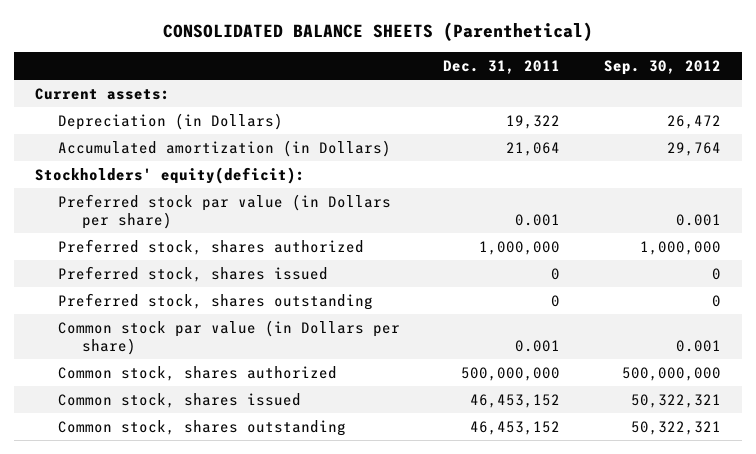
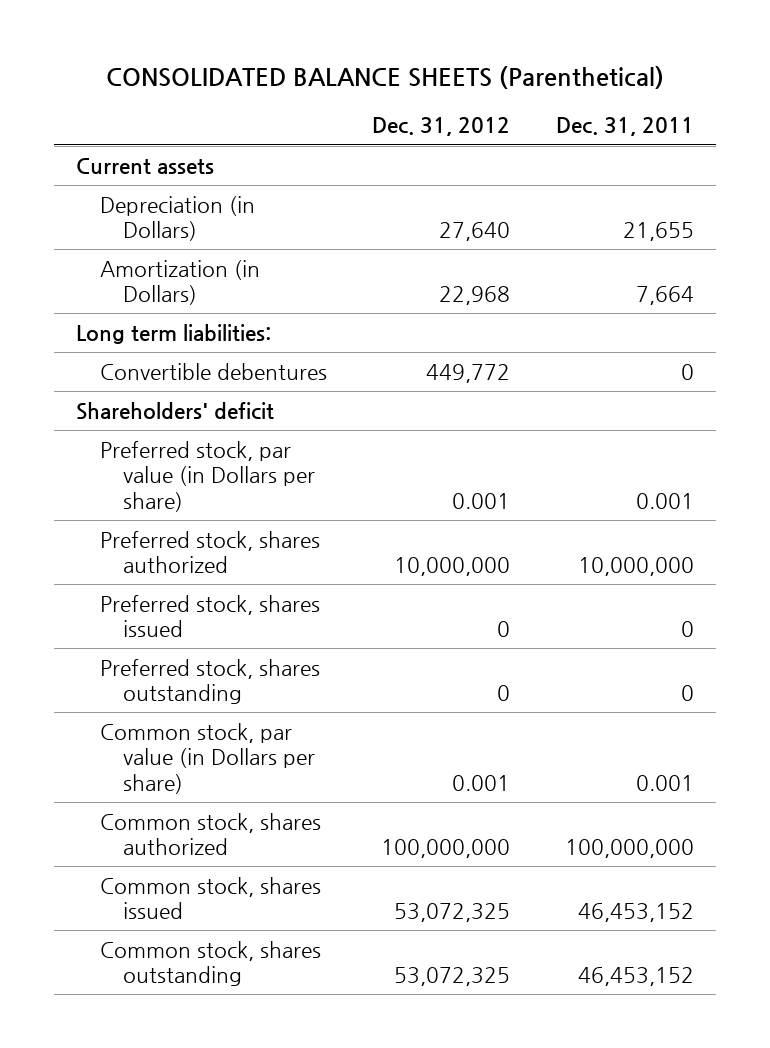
- | Dec. 31, 2011 | Sep. 30, 2012
+ | Dec. 31, 2012 | Dec. 31, 2011
- Current assets:
- Depreciation (in Dollars) | 19,322 | 26,472
- Accumulated amortization (in Dollars) | 21,064 | 29,764
- Stockholders' equity(deficit):
- Preferred stock par value (in Dollars per share) | 0.001 | 0.001
- Preferred stock, shares authorized | 1,000,000 | 1,000,000
+ Current assets
+ Depreciation (in Dollars) | 27,640 | 21,655
+ Amortization (in Dollars) | 22,968 | 7,664
+ Long term liabilities:
+ Convertible debentures | 449,772 | 0
+ Shareholders' deficit
+ Preferred stock, par value (in Dollars per share) | 0.001 | 0.001
+ Preferred stock, shares authorized | 10,000,000 | 10,000,000
- Common stock par value (in Dollars per share) | 0.001 | 0.001
- Common stock, shares authorized | 500,000,000 | 500,000,000
+ Common stock, par value (in Dollars per share) | 0.001 | 0.001
+ Common stock, shares authorized | 100,000,000 | 100,000,000

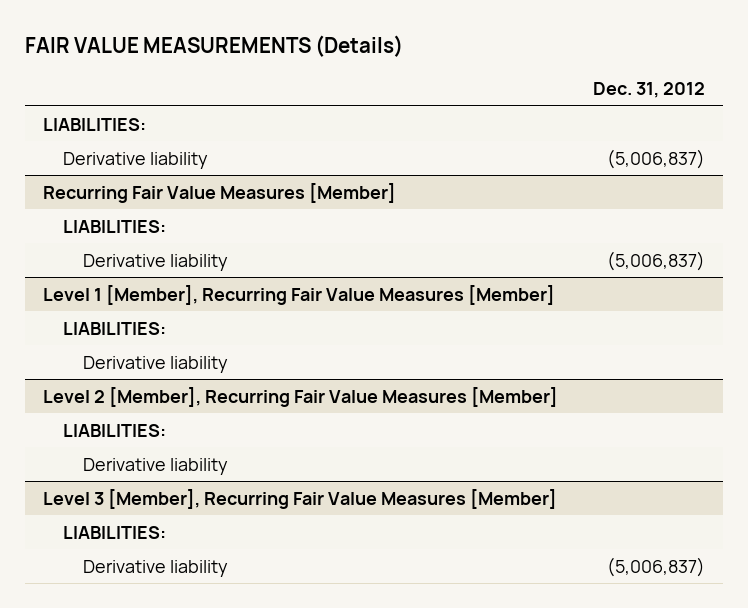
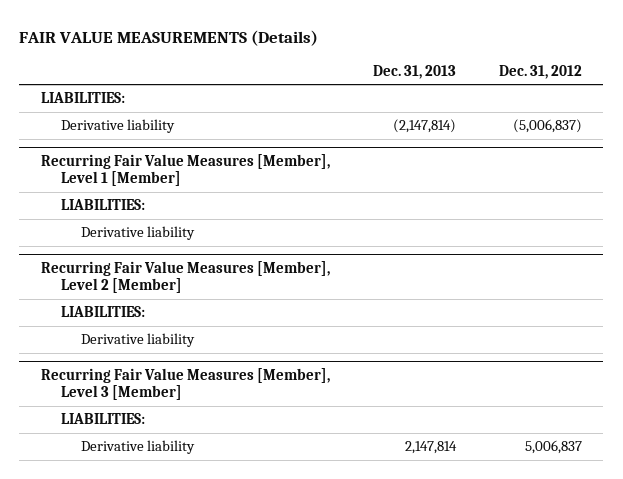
- | Dec. 31, 2012
+ | Dec. 31, 2013 | Dec. 31, 2012
- Recurring Fair Value Measures [Member]
- LIABILITIES:
- Derivative liability | (5,006,837)
- Level 1 [Member], Recurring Fair Value Measures [Member]
+ Recurring Fair Value Measures [Member], Level 1 [Member]
- Level 2 [Member], Recurring Fair Value Measures [Member]
+ Recurring Fair Value Measures [Member], Level 2 [Member]
- Level 3 [Member], Recurring Fair Value Measures [Member]
+ Recurring Fair Value Measures [Member], Level 3 [Member]
- Derivative liability | (5,006,837)
+ Derivative liability | 2,147,814 | 5,006,837

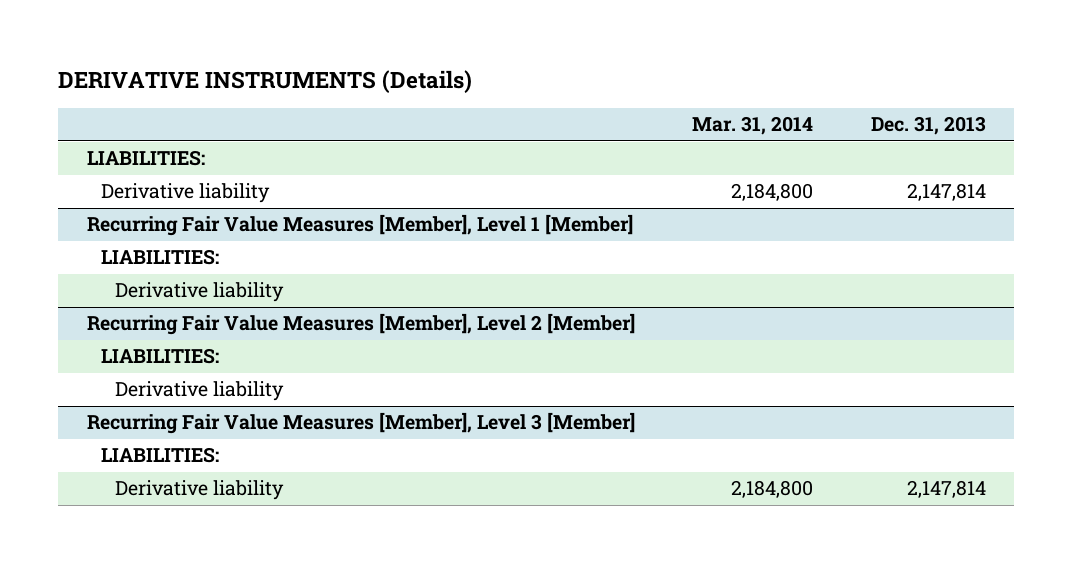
- FAIR VALUE MEASUREMENTS (Details)
+ DERIVATIVE INSTRUMENTS (Details)
- | Dec. 31, 2013 | Dec. 31, 2012
+ | Mar. 31, 2014 | Dec. 31, 2013
- Derivative liability | (2,147,814) | (5,006,837)
+ Derivative liability | 2,184,800 | 2,147,814

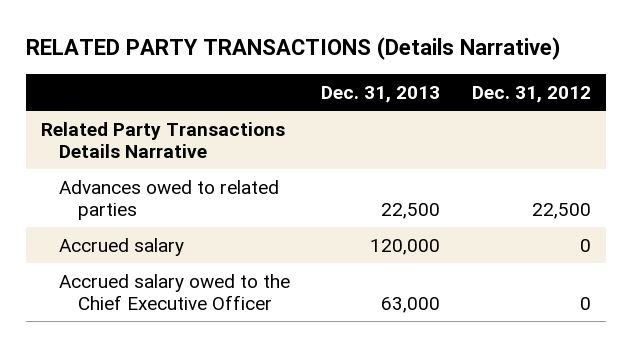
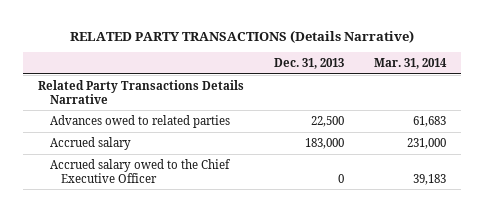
- | Dec. 31, 2013 | Dec. 31, 2012
+ | Dec. 31, 2013 | Mar. 31, 2014
- Accrued salary | 120,000 | 0
- Accrued salary owed to the Chief Executive Officer | 63,000 | 0
+ Accrued salary | 183,000 | 231,000
+ Accrued salary owed to the Chief Executive Officer | 0 | 39,183

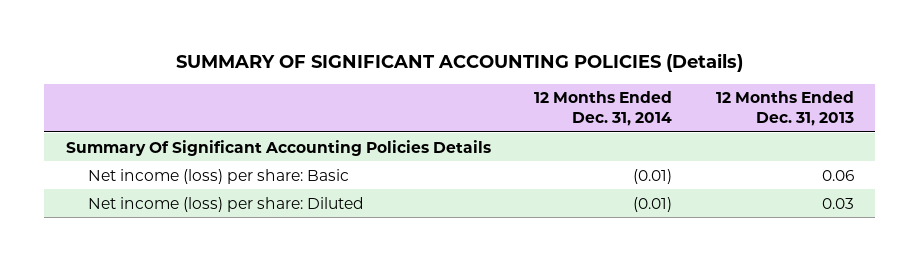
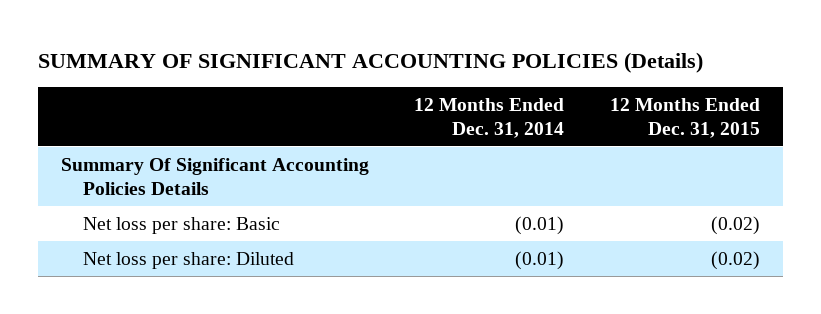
- | 12 Months Ended Dec. 31, 2014 | 12 Months Ended Dec. 31, 2013
+ | 12 Months Ended Dec. 31, 2014 | 12 Months Ended Dec. 31, 2015
- Net income (loss) per share: Basic | (0.01) | 0.06
- Net income (loss) per share: Diluted | (0.01) | 0.03
+ Net loss per share: Basic | (0.01) | (0.02)
+ Net loss per share: Diluted | (0.01) | (0.02)

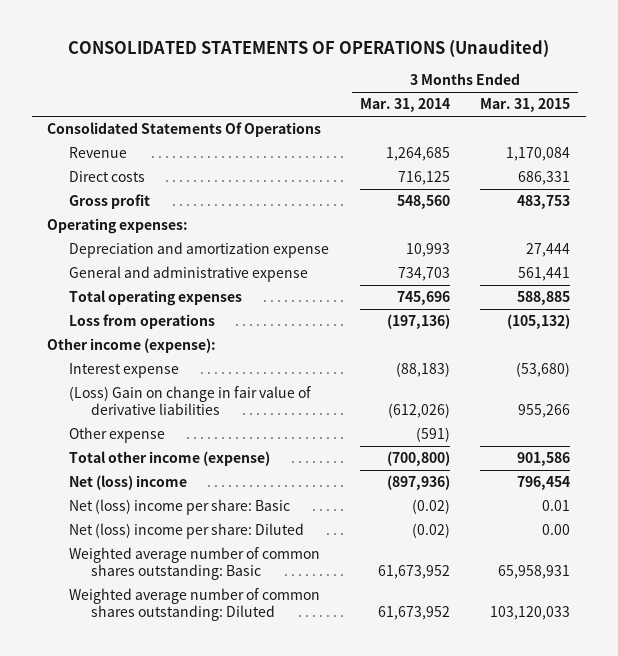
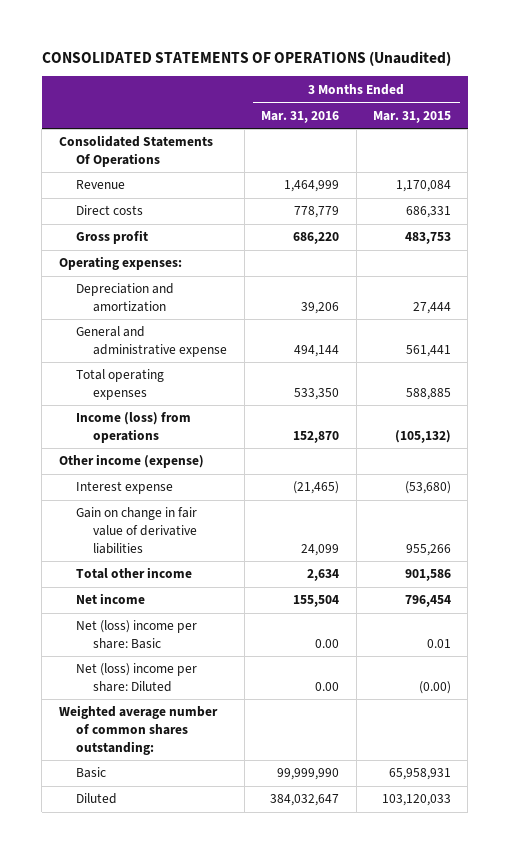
- | 3 Months Ended Mar. 31, 2014 | 3 Months Ended Mar. 31, 2015
+ | 3 Months Ended Mar. 31, 2016 | 3 Months Ended Mar. 31, 2015
- Depreciation and amortization expense | 10,993 | 27,444
+ Depreciation and amortization | 39,206 | 27,444
- Loss from operations | (197,136) | (105,132)
- Other income (expense):
+ Income (loss) from operations | 152,870 | (105,132)
+ Other income (expense)
- (Loss) Gain on change in fair value of derivative liabilities | (612,026) | 955,266
- Other expense | (591) |
- Total other income (expense) | (700,800) | 901,586
- Net (loss) income | (897,936) | 796,454
+ Gain on change in fair value of derivative liabilities | 24,099 | 955,266
+ Total other income | 2,634 | 901,586
+ Net income | 155,504 | 796,454
- Net (loss) income per share: Diluted | (0.02) | 0.00
- Weighted average number of common shares outstanding: Basic | 61,673,952 | 65,958,931
- Weighted average number of common shares outstanding: Diluted | 61,673,952 | 103,120,033
+ Net (loss) income per share: Diluted | 0.00 | (0.00)
+ Weighted average number of common shares outstanding:
+ Basic | 99,999,990 | 65,958,931
+ Diluted | 384,032,647 | 103,120,033

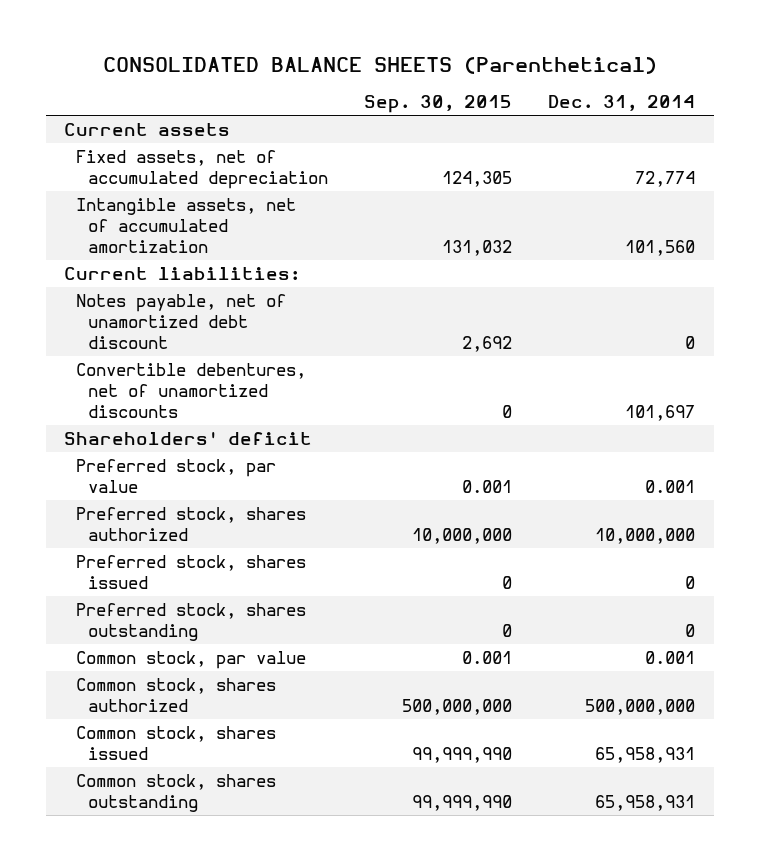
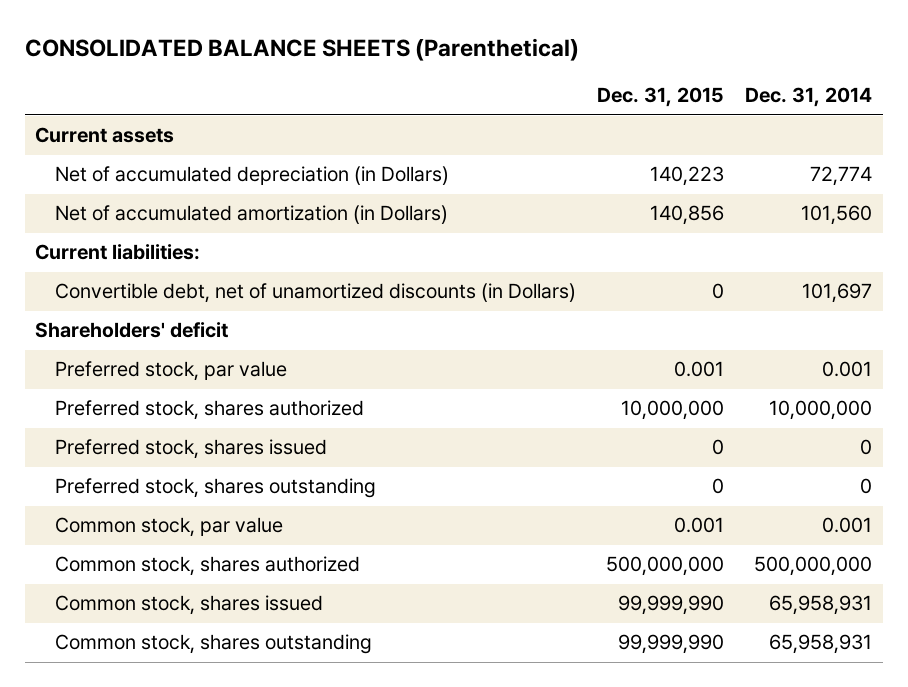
- | Sep. 30, 2015 | Dec. 31, 2014
+ | Dec. 31, 2015 | Dec. 31, 2014
- Fixed assets, net of accumulated depreciation | 124,305 | 72,774
- Intangible assets, net of accumulated amortization | 131,032 | 101,560
+ Net of accumulated depreciation (in Dollars) | 140,223 | 72,774
+ Net of accumulated amortization (in Dollars) | 140,856 | 101,560
- Notes payable, net of unamortized debt discount | 2,692 | 0
- Convertible debentures, net of unamortized discounts | 0 | 101,697
+ Convertible debt, net of unamortized discounts (in Dollars) | 0 | 101,697

